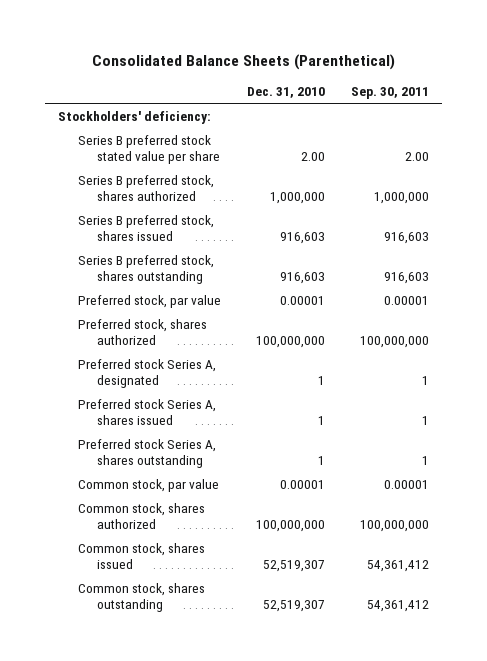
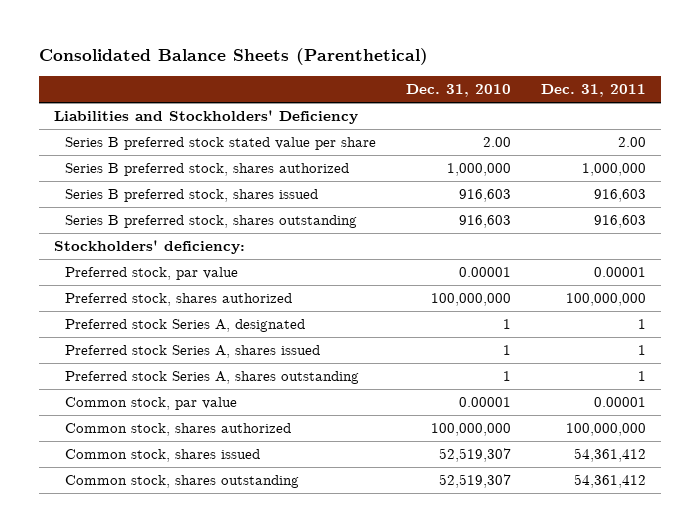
- | Dec. 31, 2010 | Sep. 30, 2011
+ | Dec. 31, 2010 | Dec. 31, 2011
+ Liabilities and Stockholders' Deficiency
moved down: Stockholders' deficiency:

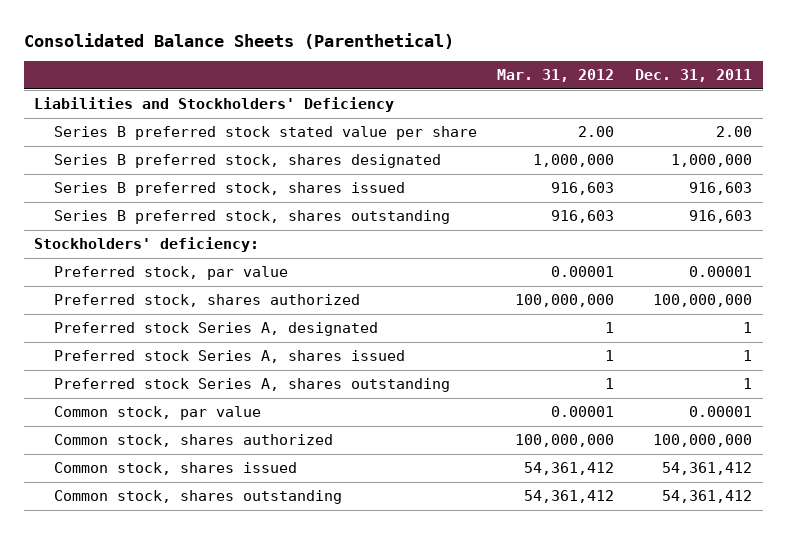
- | Dec. 31, 2010 | Dec. 31, 2011
+ | Mar. 31, 2012 | Dec. 31, 2011
- Series B preferred stock, shares authorized | 1,000,000 | 1,000,000
+ Series B preferred stock, shares designated | 1,000,000 | 1,000,000

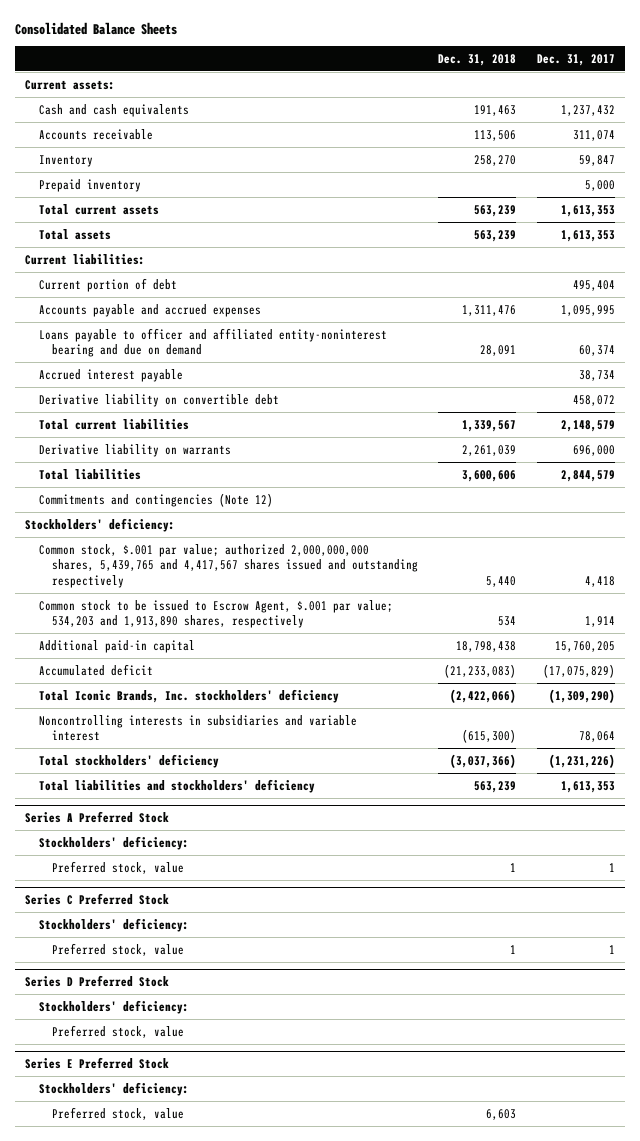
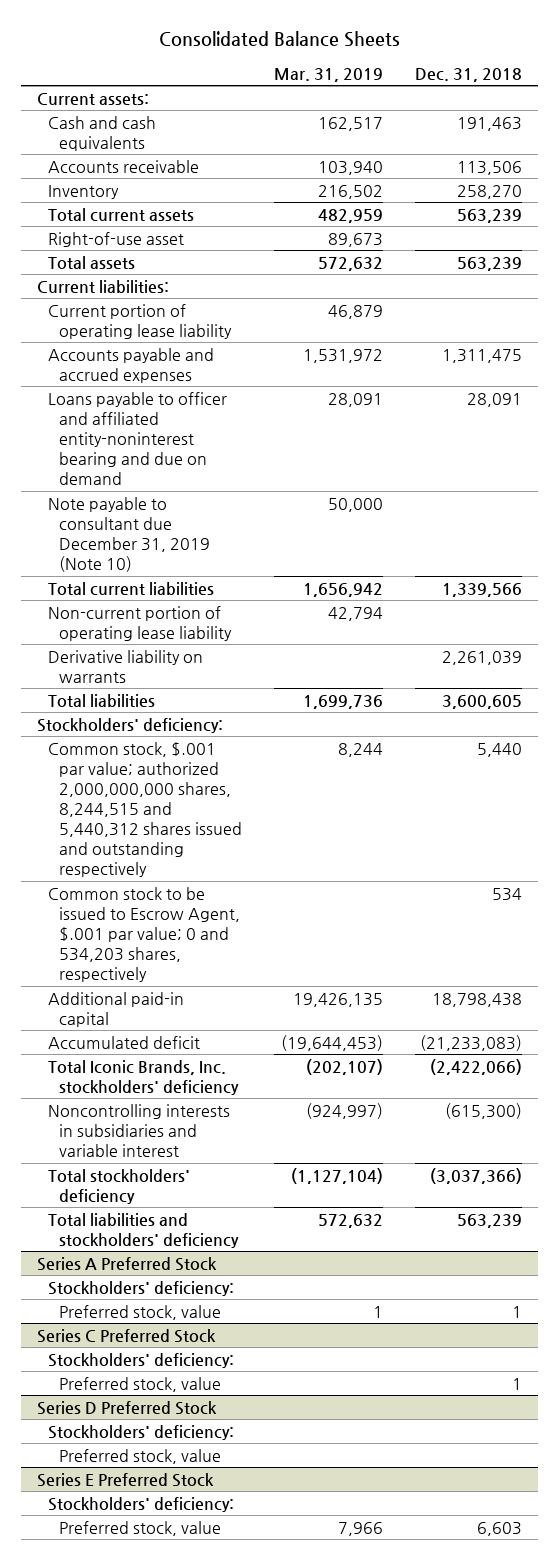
- | Dec. 31, 2018 | Dec. 31, 2017
+ | Mar. 31, 2019 | Dec. 31, 2018
- Prepaid inventory | | 5,000
+ Right-of-use asset | 89,673 |
- Current portion of debt | | 495,404
- Accounts payable and accrued expenses | 1,311,476 | 1,095,995
+ Current portion of operating lease liability | 46,879 |
+ Accounts payable and accrued expenses | 1,531,972 | 1,311,475
- Accrued interest payable | | 38,734
- Derivative liability on convertible debt | | 458,072
- Total current liabilities | 1,339,567 | 2,148,579
+ Note payable to consultant due December 31, 2019 (Note 10) | 50,000 |
+ Total current liabilities | 1,656,942 | 1,339,566
+ Non-current portion of operating lease liability | 42,794 |
- Total liabilities | 3,600,606 | 2,844,579
- Commitments and contingencies (Note 12)
+ Total liabilities | 1,699,736 | 3,600,605
- Common stock, $.001 par value; authorized 2,000,000,000 shares, 5,439,765 and 4,417,567 shares issued and outstanding respectively | 5,440 | 4,418
- Common stock to be issued to Escrow Agent, $.001 par value; 534,203 and 1,913,890 shares, respectively | 534 | 1,914
+ Common stock, $.001 par value; authorized 2,000,000,000 shares, 8,244,515 and 5,440,312 shares issued and outstanding respectively | 8,244 | 5,440
+ Common stock to be issued to Escrow Agent, $.001 par value; 0 and 534,203 shares, respectively | | 534

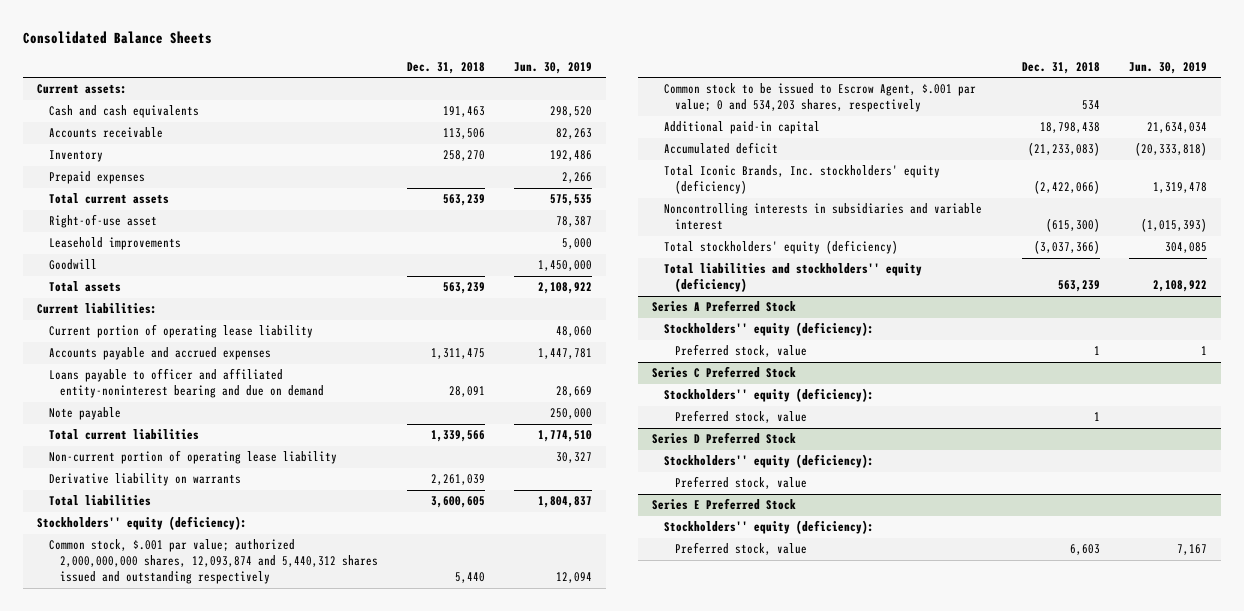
- | Mar. 31, 2019 | Dec. 31, 2018
+ | Dec. 31, 2018 | Jun. 30, 2019
+ Prepaid expenses | | 2,266
+ Leasehold improvements | | 5,000
+ Goodwill | | 1,450,000
- Note payable to consultant due December 31, 2019 (Note 10) | 50,000 |
+ Note payable | | 250,000
- Stockholders' deficiency:
- Common stock, $.001 par value; authorized 2,000,000,000 shares, 8,244,515 and 5,440,312 shares issued and outstanding respectively | 8,244 | 5,440
+ Stockholders'' equity (deficiency):
+ Common stock, $.001 par value; authorized 2,000,000,000 shares, 12,093,874 and 5,440,312 shares issued and outstanding respectively | 5,440 | 12,094
- Total Iconic Brands, Inc. stockholders' deficiency | (202,107) | (2,422,066)
+ Total Iconic Brands, Inc. stockholders' equity (deficiency) | (2,422,066) | 1,319,478
- Total stockholders' deficiency | (1,127,104) | (3,037,366)
- Total liabilities and stockholders' deficiency | 572,632 | 563,239
+ Total stockholders' equity (deficiency) | (3,037,366) | 304,085
+ Total liabilities and stockholders'' equity (deficiency) | 563,239 | 2,108,922
@ Series A Preferred Stock
- Stockholders' deficiency:
+ Stockholders'' equity (deficiency):
@ Series C Preferred Stock
- Stockholders' deficiency:
+ Stockholders'' equity (deficiency):
@ Series D Preferred Stock
- Stockholders' deficiency:
+ Stockholders'' equity (deficiency):
@ Series E Preferred Stock
- Stockholders' deficiency:
+ Stockholders'' equity (deficiency):

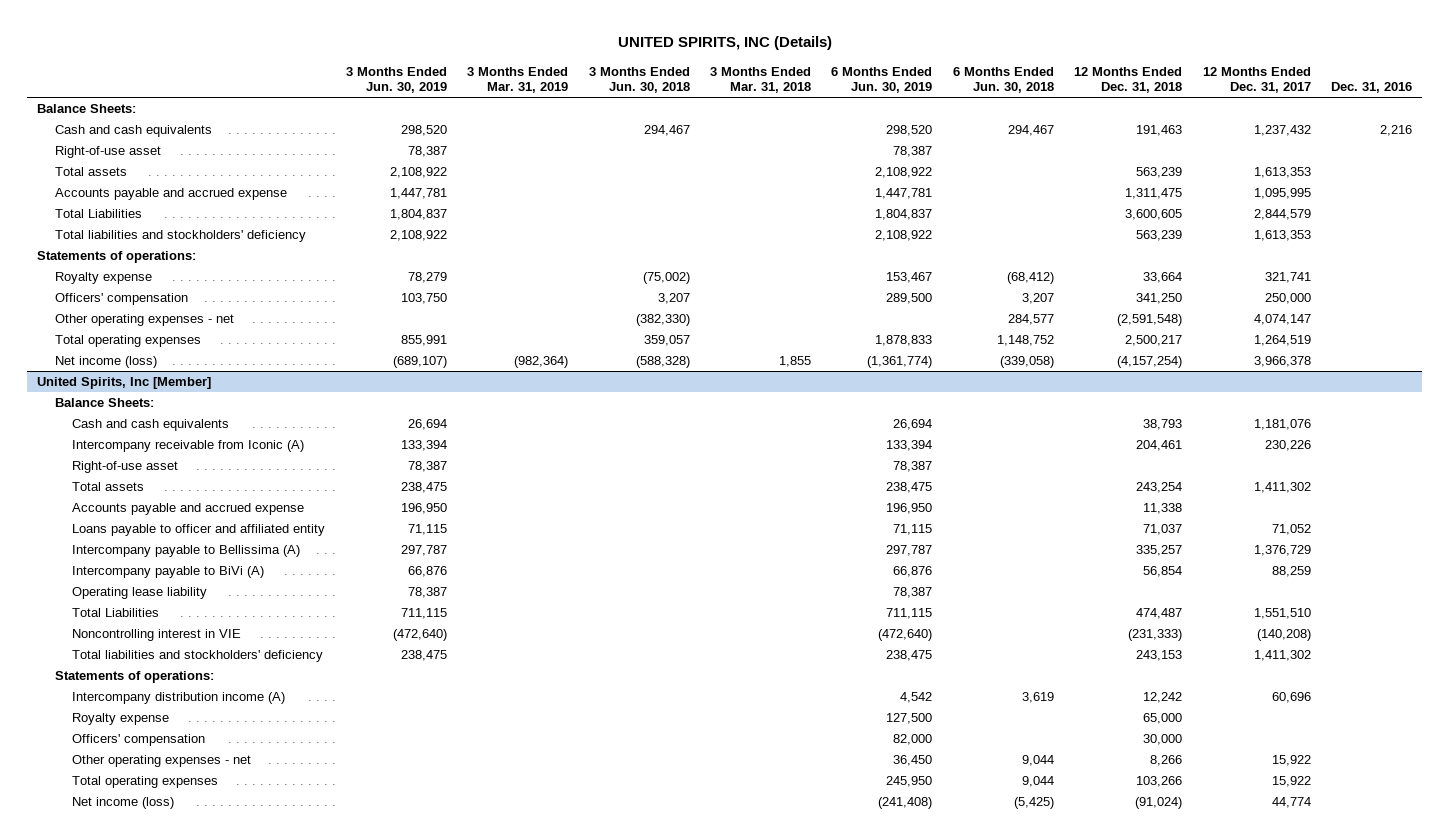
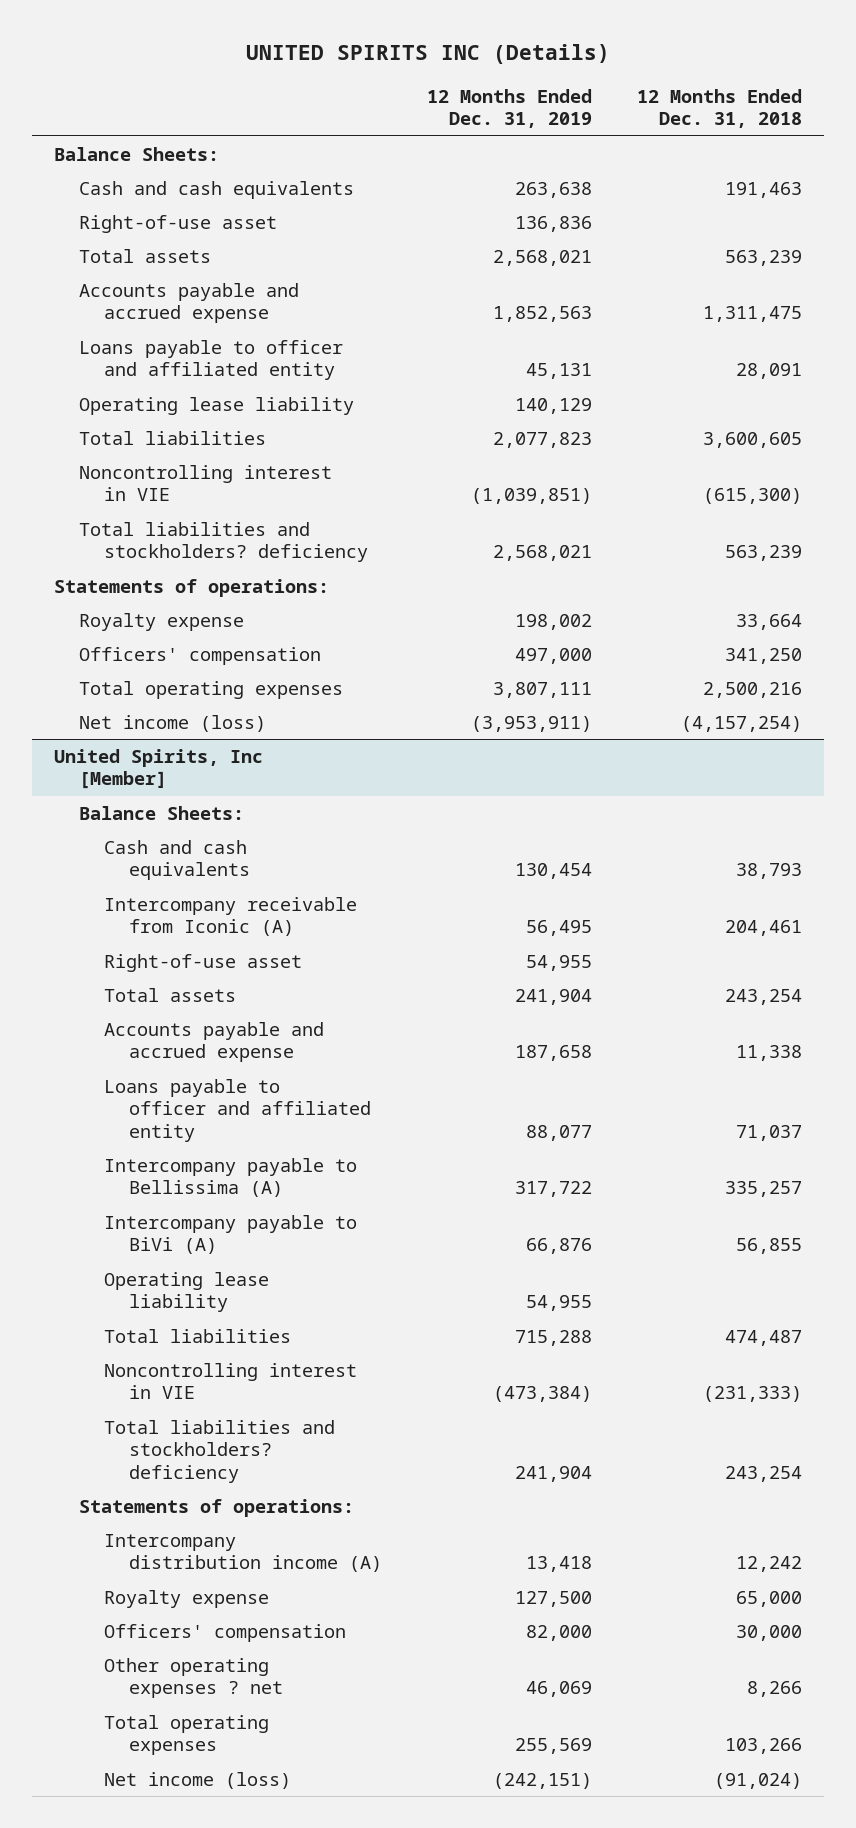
- UNITED SPIRITS, INC (Details)
+ UNITED SPIRITS INC (Details)
- | 3 Months Ended Jun. 30, 2019 | 3 Months Ended Mar. 31, 2019 | 3 Months Ended Jun. 30, 2018 | 3 Months Ended Mar. 31, 2018 | 6 Months Ended Jun. 30, 2019 | 6 Months Ended Jun. 30, 2018 | 12 Months Ended Dec. 31, 2018 | 12 Months Ended Dec. 31, 2017 | Dec. 31, 2016
+ | 12 Months Ended Dec. 31, 2019 | 12 Months Ended Dec. 31, 2018
- Total Liabilities | 1,804,837 | | | | 1,804,837 | | 3,600,605 | 2,844,579 |
- Total liabilities and stockholders' deficiency | 2,108,922 | | | | 2,108,922 | | 563,239 | 1,613,353 |
+ Loans payable to officer and affiliated entity | 45,131 | 28,091
+ Operating lease liability | 140,129 |
+ Total liabilities | 2,077,823 | 3,600,605
+ Noncontrolling interest in VIE | (1,039,851) | (615,300)
+ Total liabilities and stockholders? deficiency | 2,568,021 | 563,239
- Other operating expenses - net | | | (382,330) | | | 284,577 | (2,591,548) | 4,074,147 |
- Total operating expenses | 855,991 | | 359,057 | | 1,878,833 | 1,148,752 | 2,500,217 | 1,264,519 |
+ Total operating expenses | 3,807,111 | 2,500,216
@ United Spirits, Inc [Member]
- Intercompany payable to BiVi (A) | 66,876 | | | | 66,876 | | 56,854 | 88,259 |
+ Intercompany payable to BiVi (A) | 66,876 | 56,855
- Total Liabilities | 711,115 | | | | 711,115 | | 474,487 | 1,551,510 |
+ Total liabilities | 715,288 | 474,487
- Total liabilities and stockholders' deficiency | 238,475 | | | | 238,475 | | 243,153 | 1,411,302 |
+ Total liabilities and stockholders? deficiency | 241,904 | 243,254
- Other operating expenses - net | | | | | 36,450 | 9,044 | 8,266 | 15,922 |
+ Other operating expenses ? net | 46,069 | 8,266

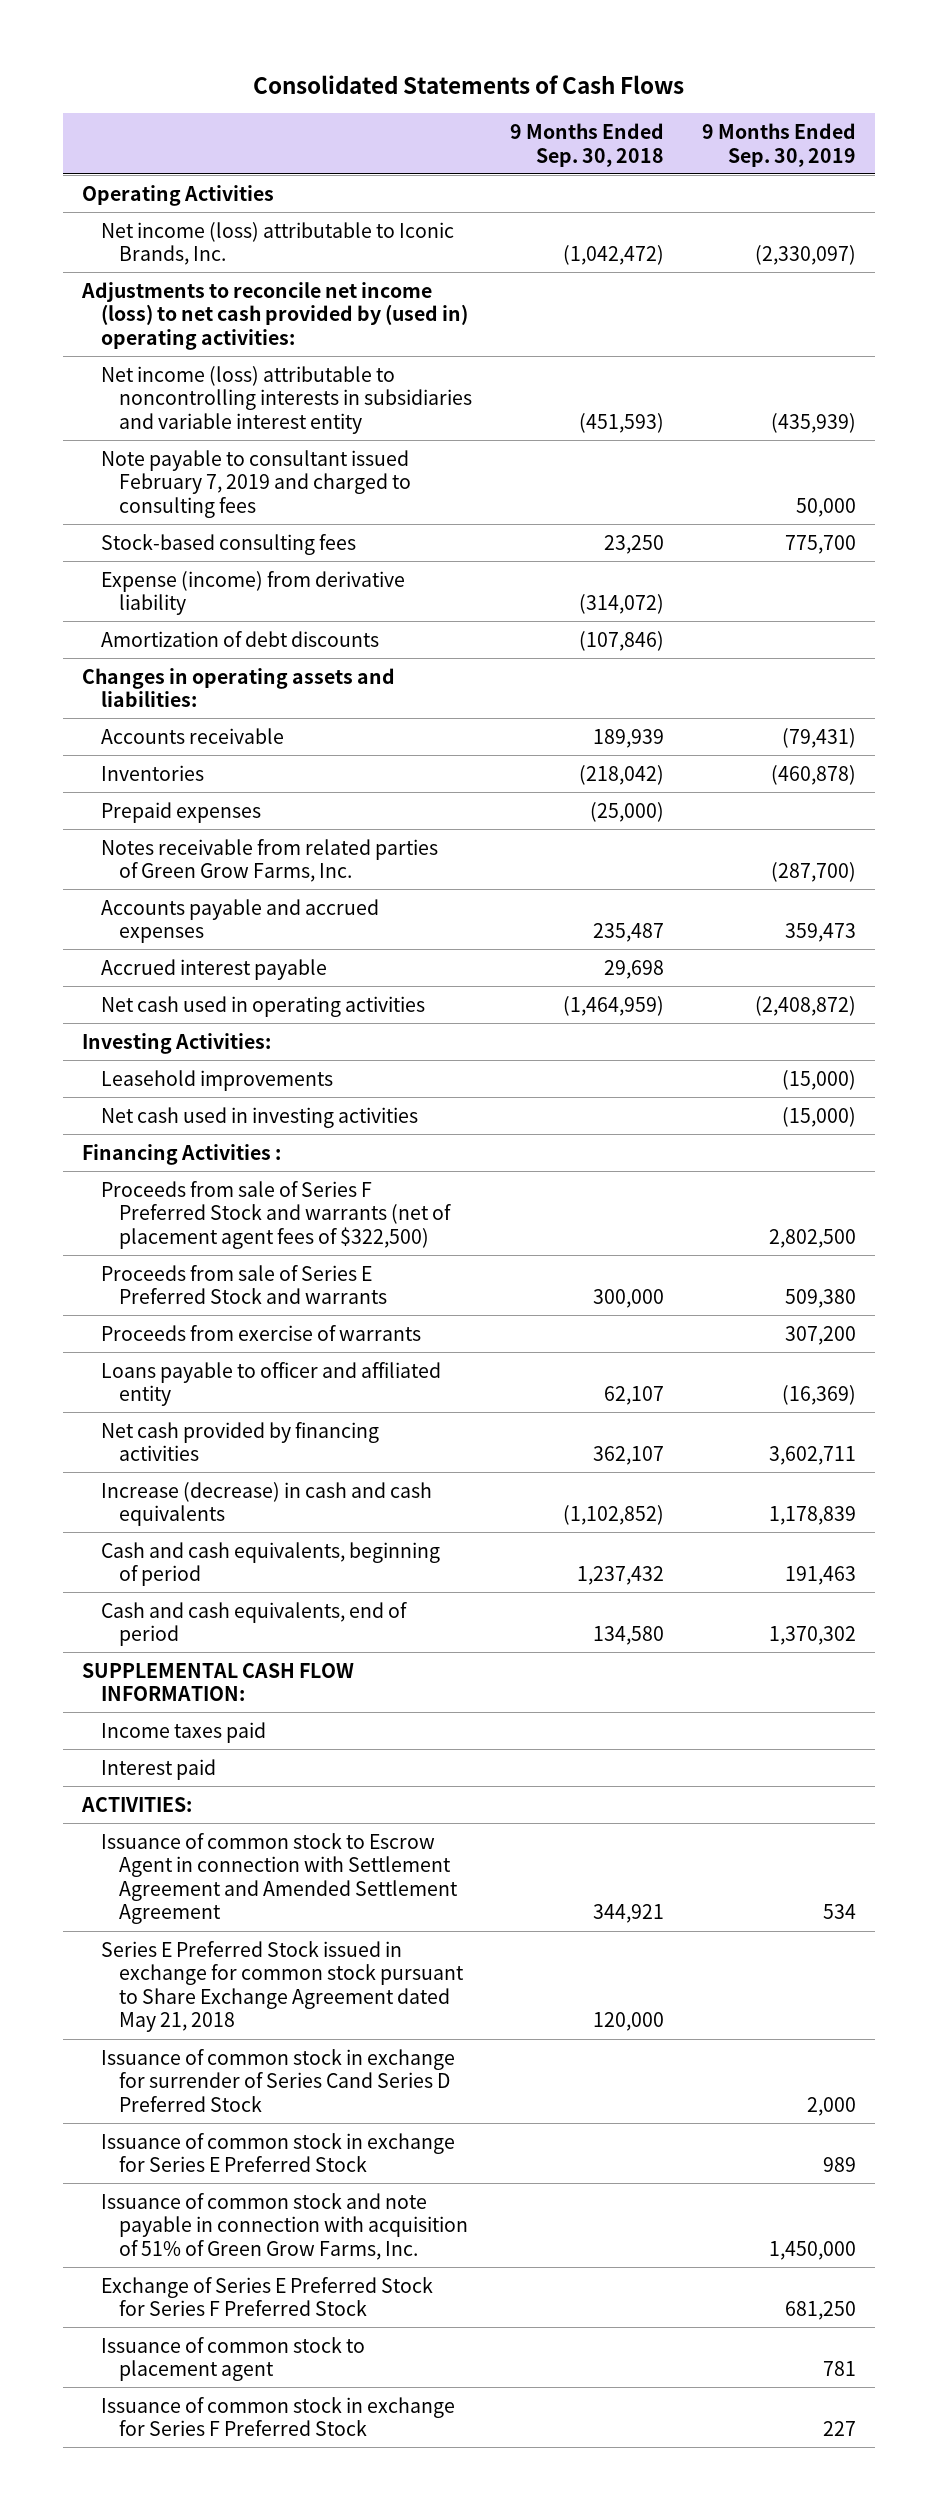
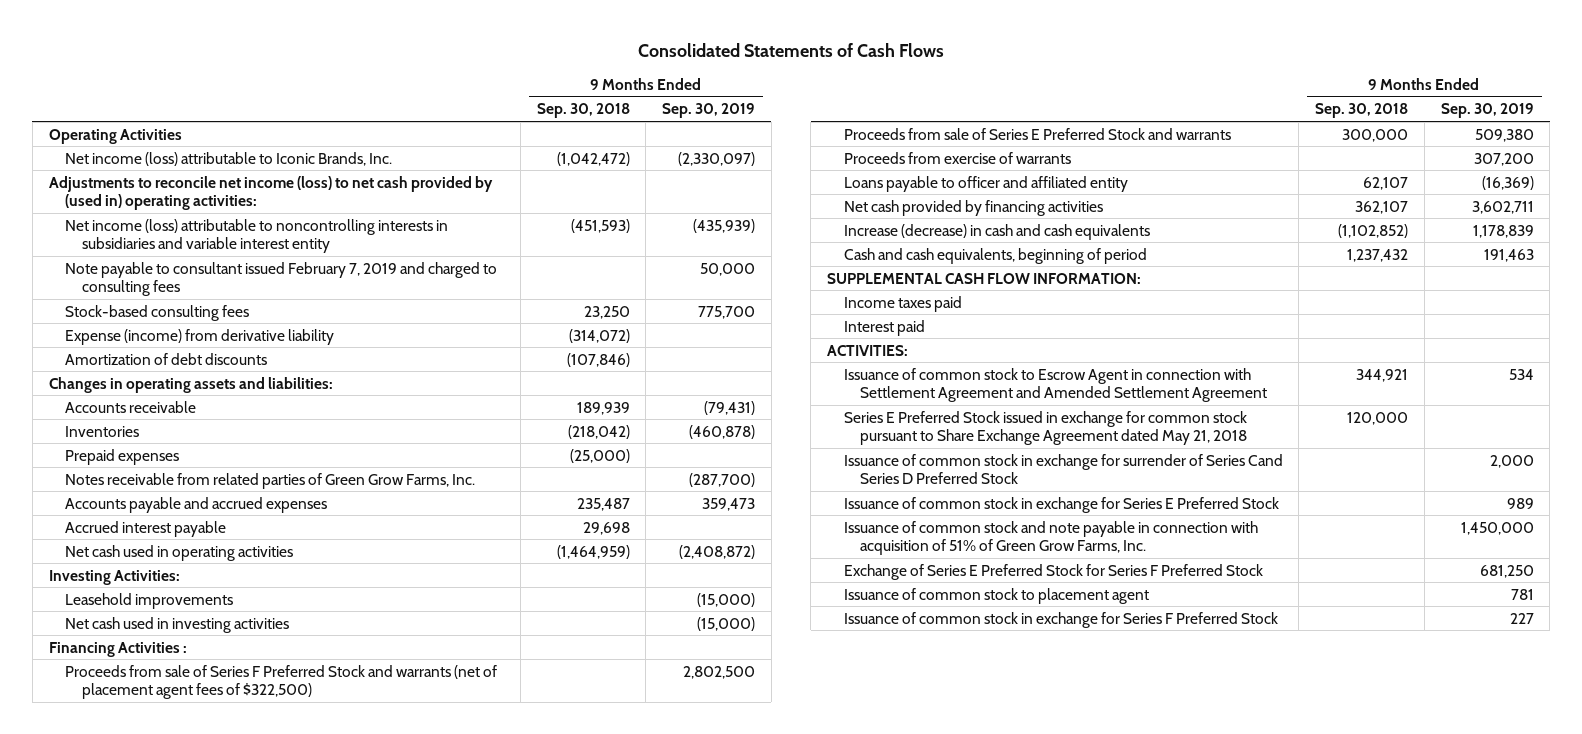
- Cash and cash equivalents, end of period | 134,580 | 1,370,302

